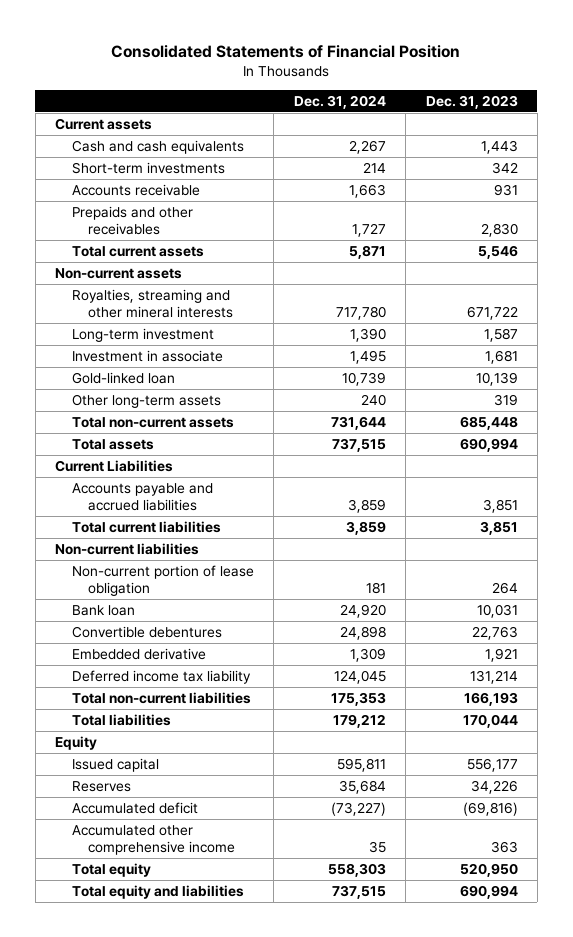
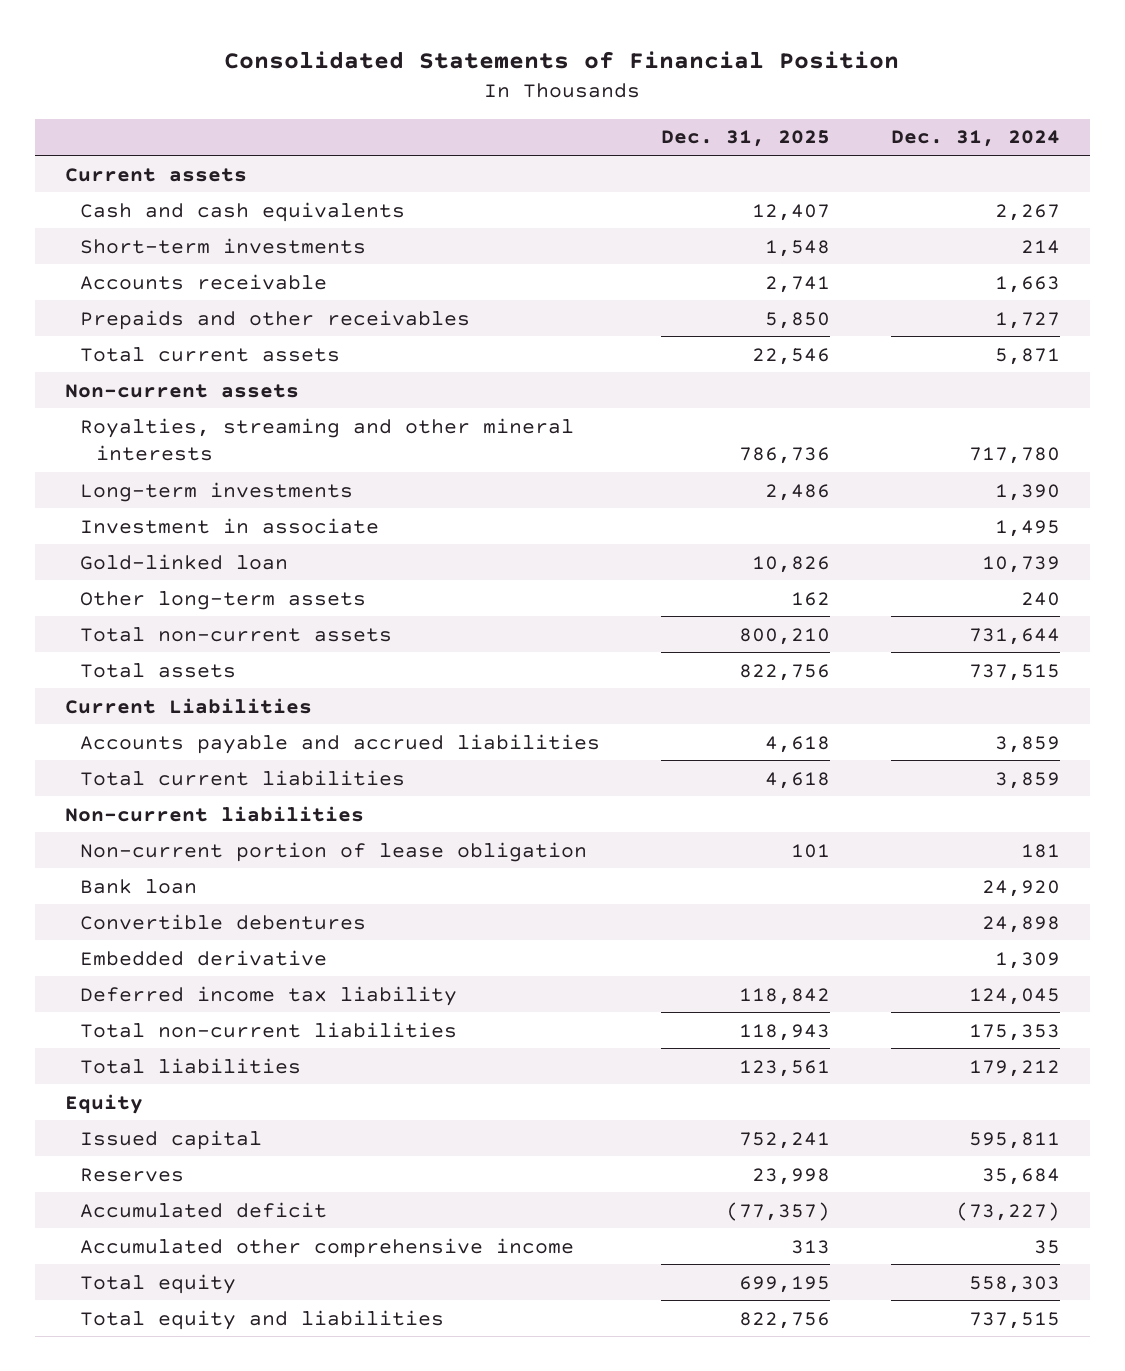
- | Dec. 31, 2024 | Dec. 31, 2023
+ | Dec. 31, 2025 | Dec. 31, 2024
- Long-term investment | 1,390 | 1,587
+ Long-term investments | 2,486 | 1,390

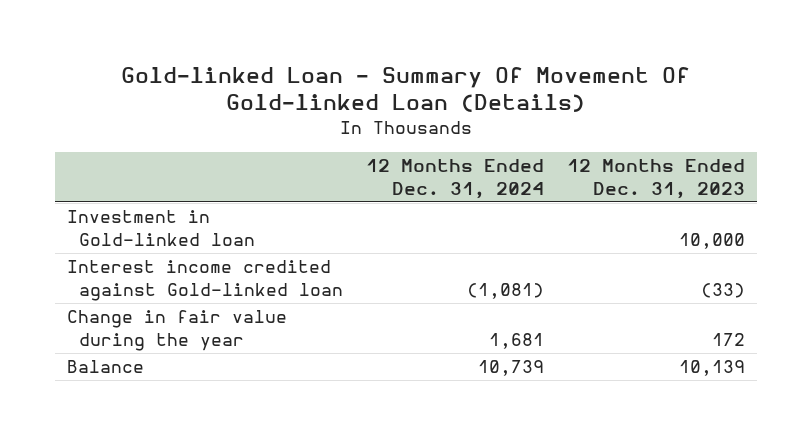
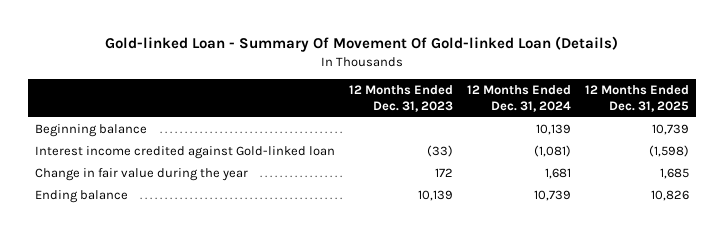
- | 12 Months Ended Dec. 31, 2024 | 12 Months Ended Dec. 31, 2023
+ | 12 Months Ended Dec. 31, 2023 | 12 Months Ended Dec. 31, 2024 | 12 Months Ended Dec. 31, 2025
- Investment in Gold-linked loan | | 10,000
+ Beginning balance | | 10,139 | 10,739
- Balance | 10,739 | 10,139
+ Ending balance | 10,139 | 10,739 | 10,826

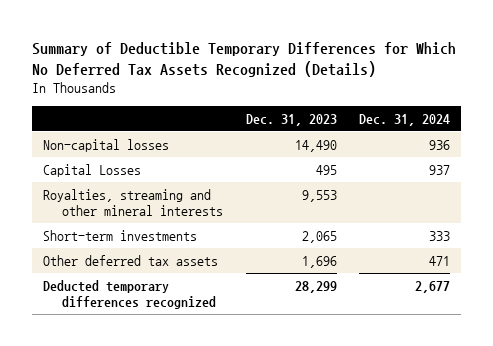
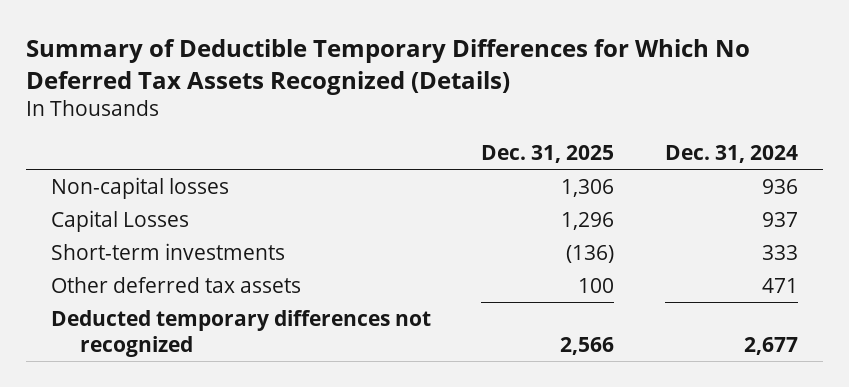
- | Dec. 31, 2023 | Dec. 31, 2024
+ | Dec. 31, 2025 | Dec. 31, 2024
- Royalties, streaming and other mineral interests | 9,553 |
- Deducted temporary differences recognized | 28,299 | 2,677
+ Deducted temporary differences not recognized | 2,566 | 2,677

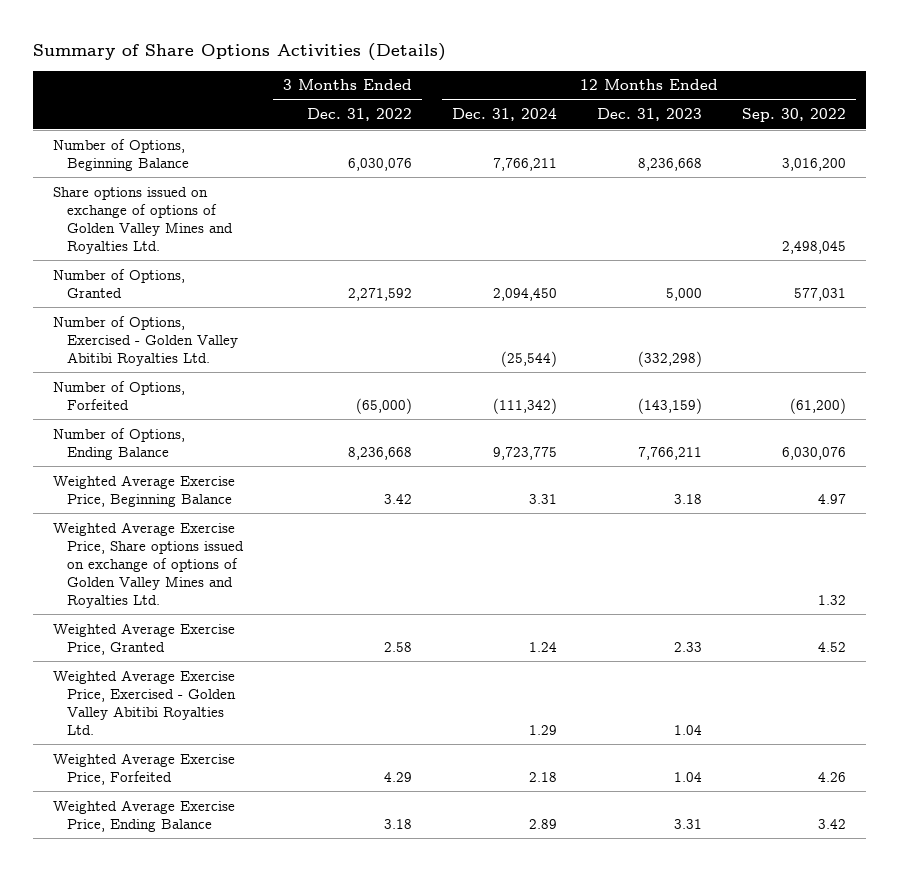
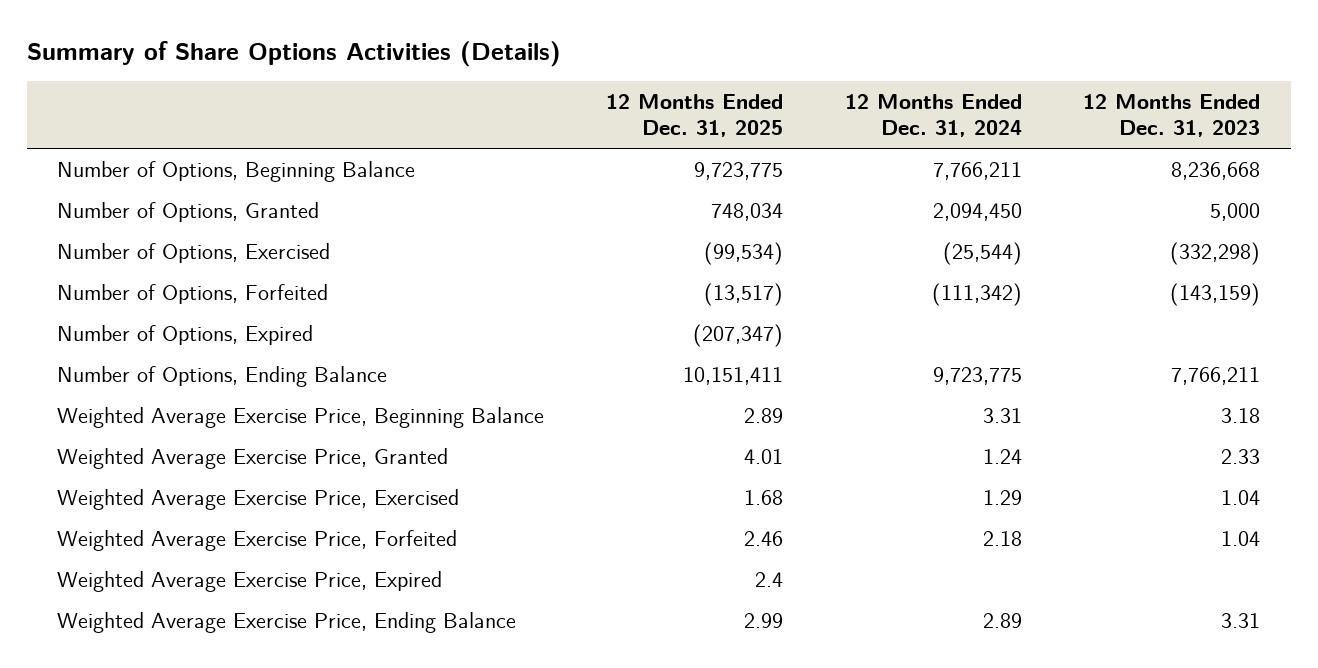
- | 3 Months Ended Dec. 31, 2022 | 12 Months Ended Dec. 31, 2024 | 12 Months Ended Dec. 31, 2023 | 12 Months Ended Sep. 30, 2022
+ | 12 Months Ended Dec. 31, 2025 | 12 Months Ended Dec. 31, 2024 | 12 Months Ended Dec. 31, 2023
- Share options issued on exchange of options of Golden Valley Mines and Royalties Ltd. | | | | 2,498,045
- Number of Options, Exercised - Golden Valley Abitibi Royalties Ltd. | | (25,544) | (332,298) |
+ Number of Options, Exercised | (99,534) | (25,544) | (332,298)
+ Number of Options, Expired | (207,347) | |
- Weighted Average Exercise Price, Share options issued on exchange of options of Golden Valley Mines and Royalties Ltd. | | | | 1.32
- Weighted Average Exercise Price, Exercised - Golden Valley Abitibi Royalties Ltd. | | 1.29 | 1.04 |
+ Weighted Average Exercise Price, Exercised | 1.68 | 1.29 | 1.04
+ Weighted Average Exercise Price, Expired | 2.4 | |

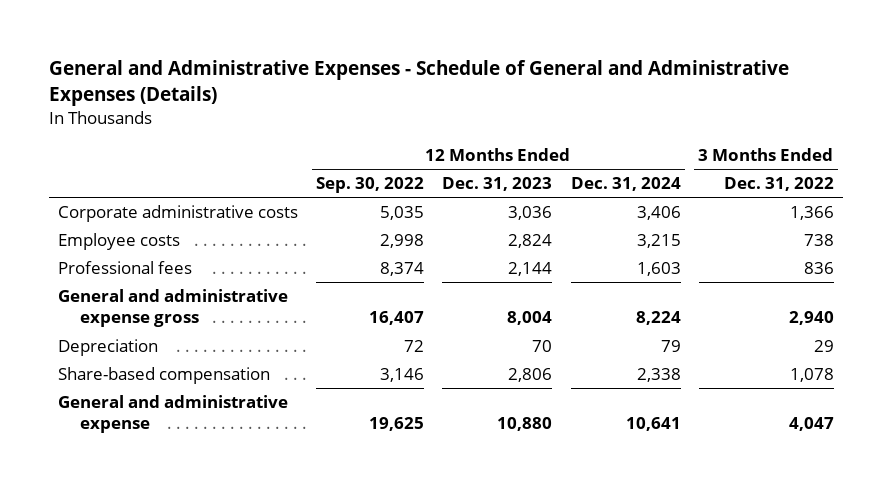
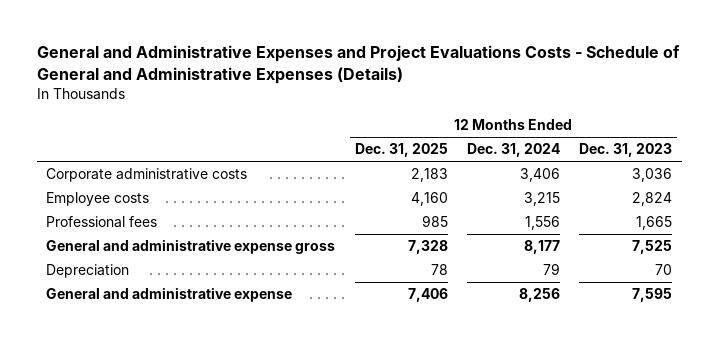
- General and Administrative Expenses - Schedule of General and Administrative Expenses (Details)
+ General and Administrative Expenses and Project Evaluations Costs - Schedule of General and Administrative Expenses (Details)
- | 12 Months Ended Sep. 30, 2022 | 12 Months Ended Dec. 31, 2023 | 12 Months Ended Dec. 31, 2024 | 3 Months Ended Dec. 31, 2022
+ | 12 Months Ended Dec. 31, 2025 | 12 Months Ended Dec. 31, 2024 | 12 Months Ended Dec. 31, 2023
- Professional fees | 8,374 | 2,144 | 1,603 | 836
- General and administrative expense gross | 16,407 | 8,004 | 8,224 | 2,940
+ Professional fees | 985 | 1,556 | 1,665
+ General and administrative expense gross | 7,328 | 8,177 | 7,525
- Share-based compensation | 3,146 | 2,806 | 2,338 | 1,078
- General and administrative expense | 19,625 | 10,880 | 10,641 | 4,047
+ General and administrative expense | 7,406 | 8,256 | 7,595

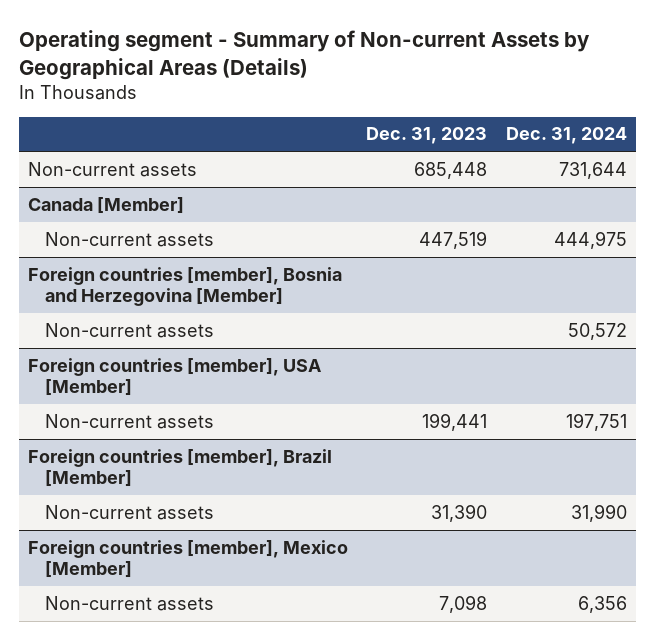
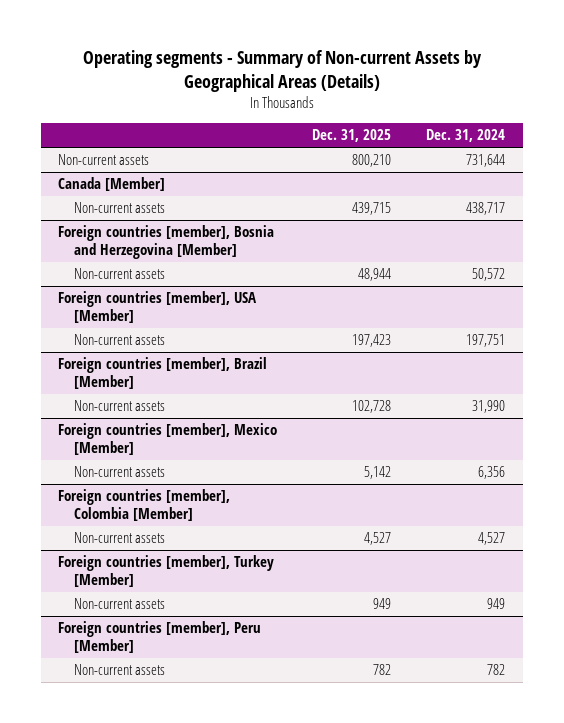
- Operating segment - Summary of Non-current Assets by Geographical Areas (Details)
+ Operating segments - Summary of Non-current Assets by Geographical Areas (Details)
- | Dec. 31, 2023 | Dec. 31, 2024
+ | Dec. 31, 2025 | Dec. 31, 2024
@ Canada [Member]
- Non-current assets | 447,519 | 444,975
+ Non-current assets | 439,715 | 438,717
+ Foreign countries [member], Colombia [Member]
+ Non-current assets | 4,527 | 4,527
+ Foreign countries [member], Turkey [Member]
+ Non-current assets | 949 | 949
+ Foreign countries [member], Peru [Member]
+ Non-current assets | 782 | 782

